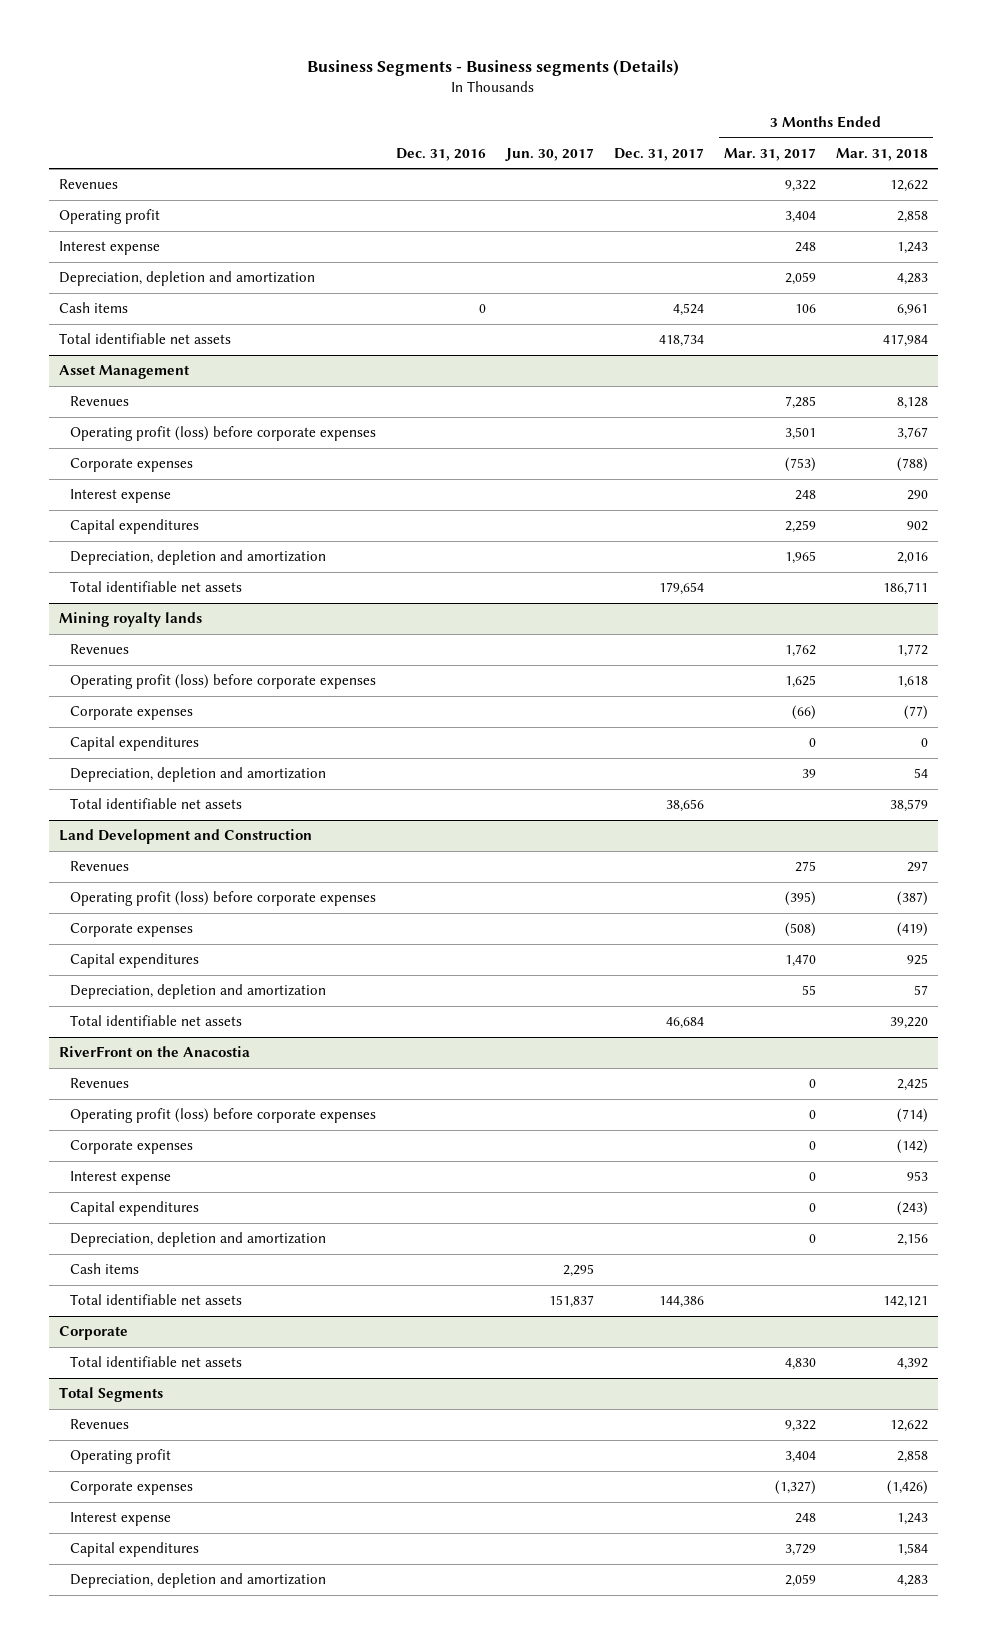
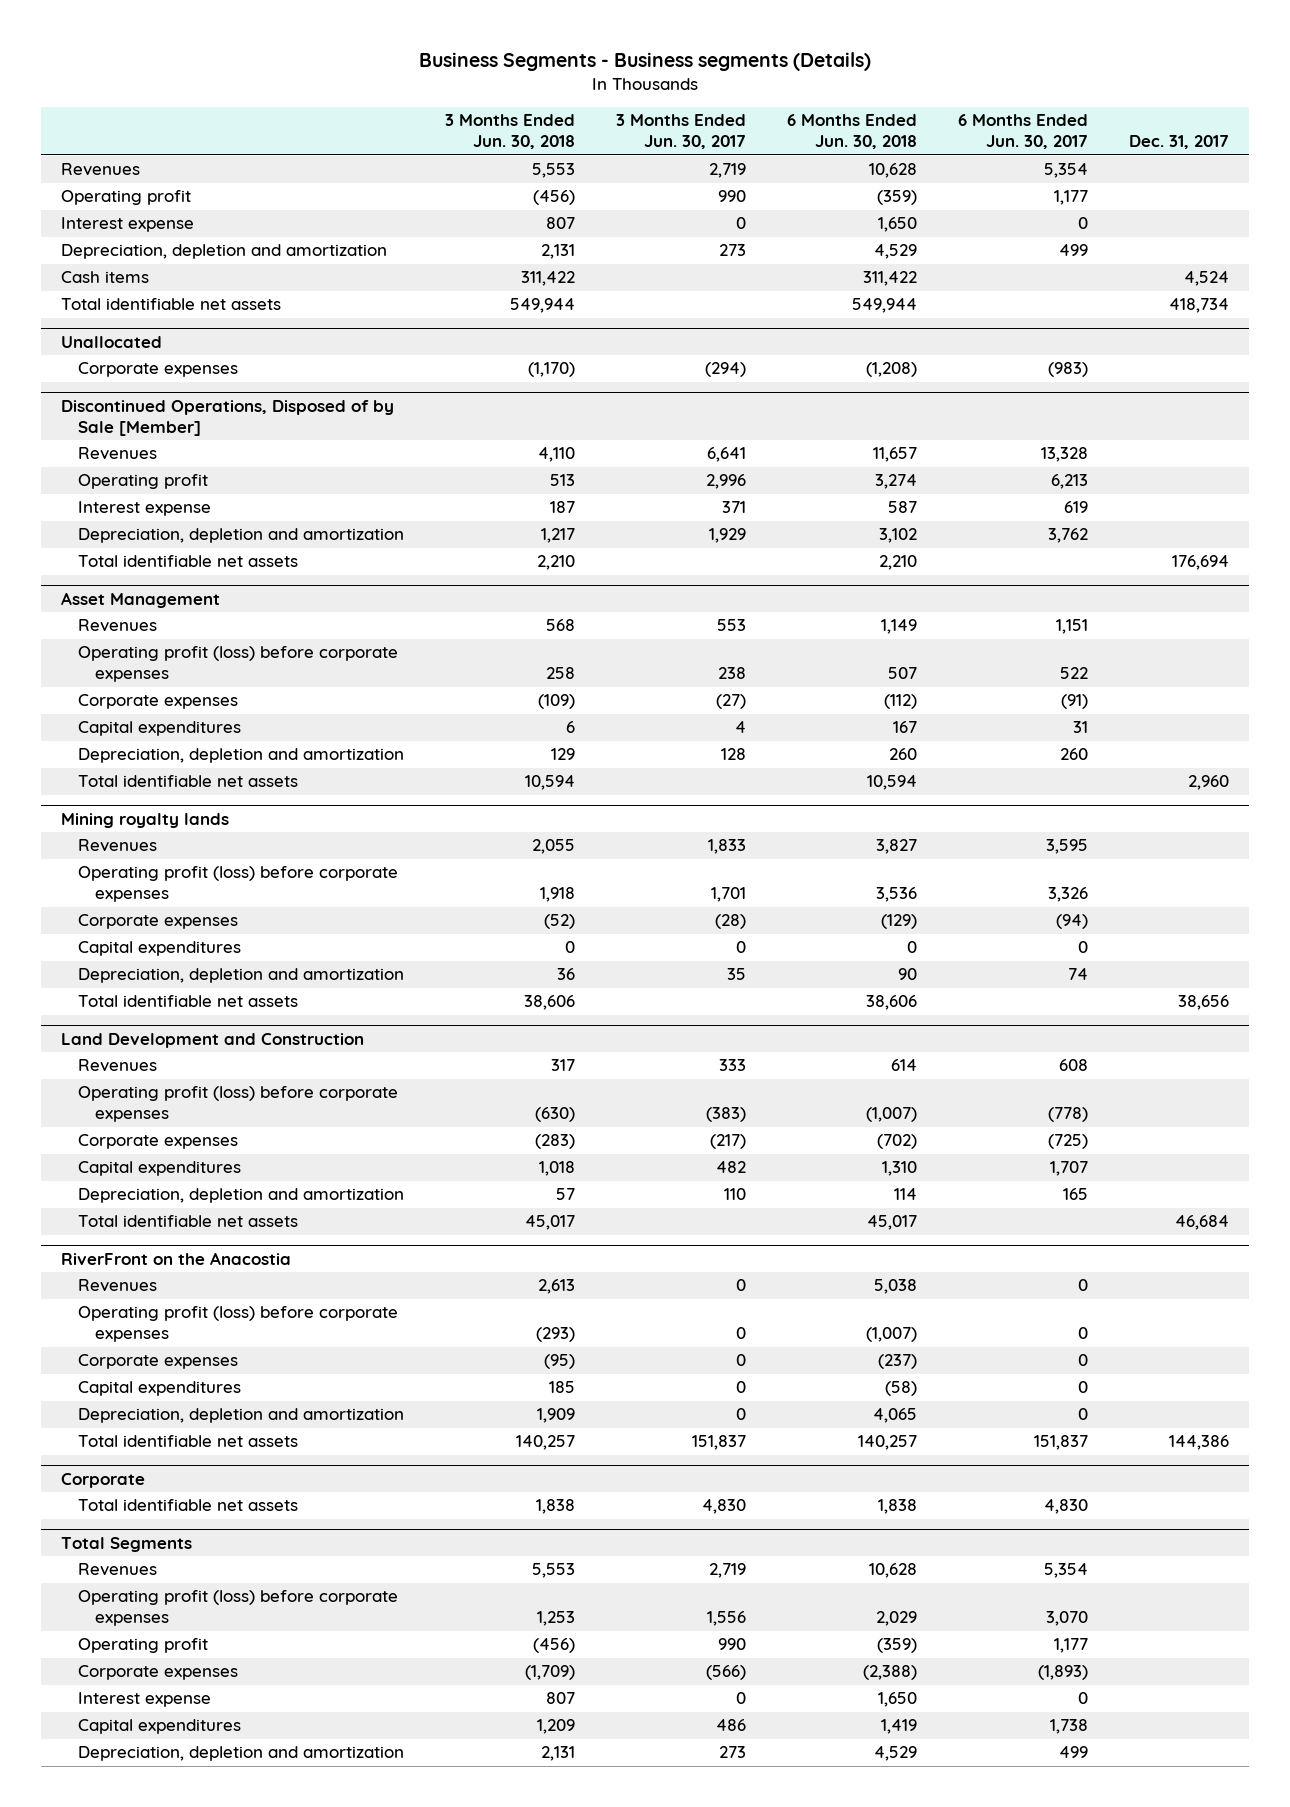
- | Dec. 31, 2016 | Jun. 30, 2017 | Dec. 31, 2017 | 3 Months Ended Mar. 31, 2017 | 3 Months Ended Mar. 31, 2018
+ | 3 Months Ended Jun. 30, 2018 | 3 Months Ended Jun. 30, 2017 | 6 Months Ended Jun. 30, 2018 | 6 Months Ended Jun. 30, 2017 | Dec. 31, 2017
+ Unallocated
+ Corporate expenses | (1,170) | (294) | (1,208) | (983) |
+ Discontinued Operations, Disposed of by Sale [Member]
+ Revenues | 4,110 | 6,641 | 11,657 | 13,328 |
+ Operating profit | 513 | 2,996 | 3,274 | 6,213 |
+ Interest expense | 187 | 371 | 587 | 619 |
+ Depreciation, depletion and amortization | 1,217 | 1,929 | 3,102 | 3,762 |
+ Total identifiable net assets | 2,210 | | 2,210 | | 176,694
@ Asset Management
- Interest expense | | | | 248 | 290
- Total identifiable net assets | | | 179,654 | | 186,711
+ Total identifiable net assets | 10,594 | | 10,594 | | 2,960
@ RiverFront on the Anacostia
- Interest expense | | | | 0 | 953
- Cash items | | 2,295 | | |
@ Total Segments
+ Operating profit (loss) before corporate expenses | 1,253 | 1,556 | 2,029 | 3,070 |

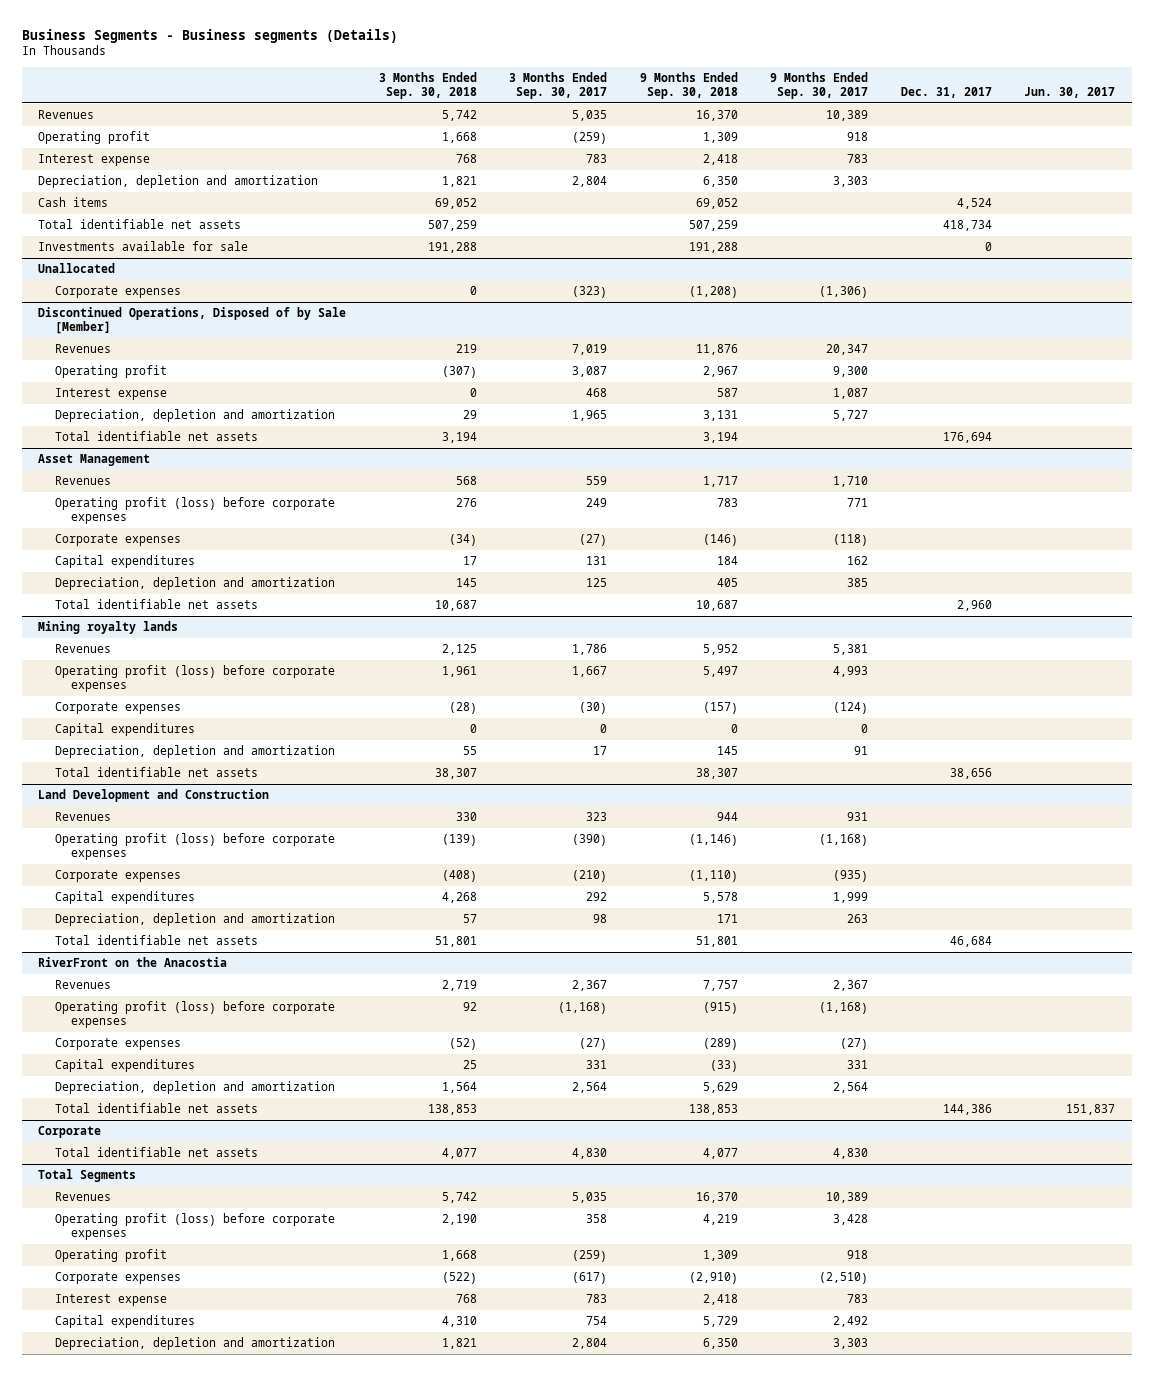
- | 3 Months Ended Jun. 30, 2018 | 3 Months Ended Jun. 30, 2017 | 6 Months Ended Jun. 30, 2018 | 6 Months Ended Jun. 30, 2017 | Dec. 31, 2017
+ | 3 Months Ended Sep. 30, 2018 | 3 Months Ended Sep. 30, 2017 | 9 Months Ended Sep. 30, 2018 | 9 Months Ended Sep. 30, 2017 | Dec. 31, 2017 | Jun. 30, 2017
+ Investments available for sale | 191,288 | | 191,288 | | 0 |

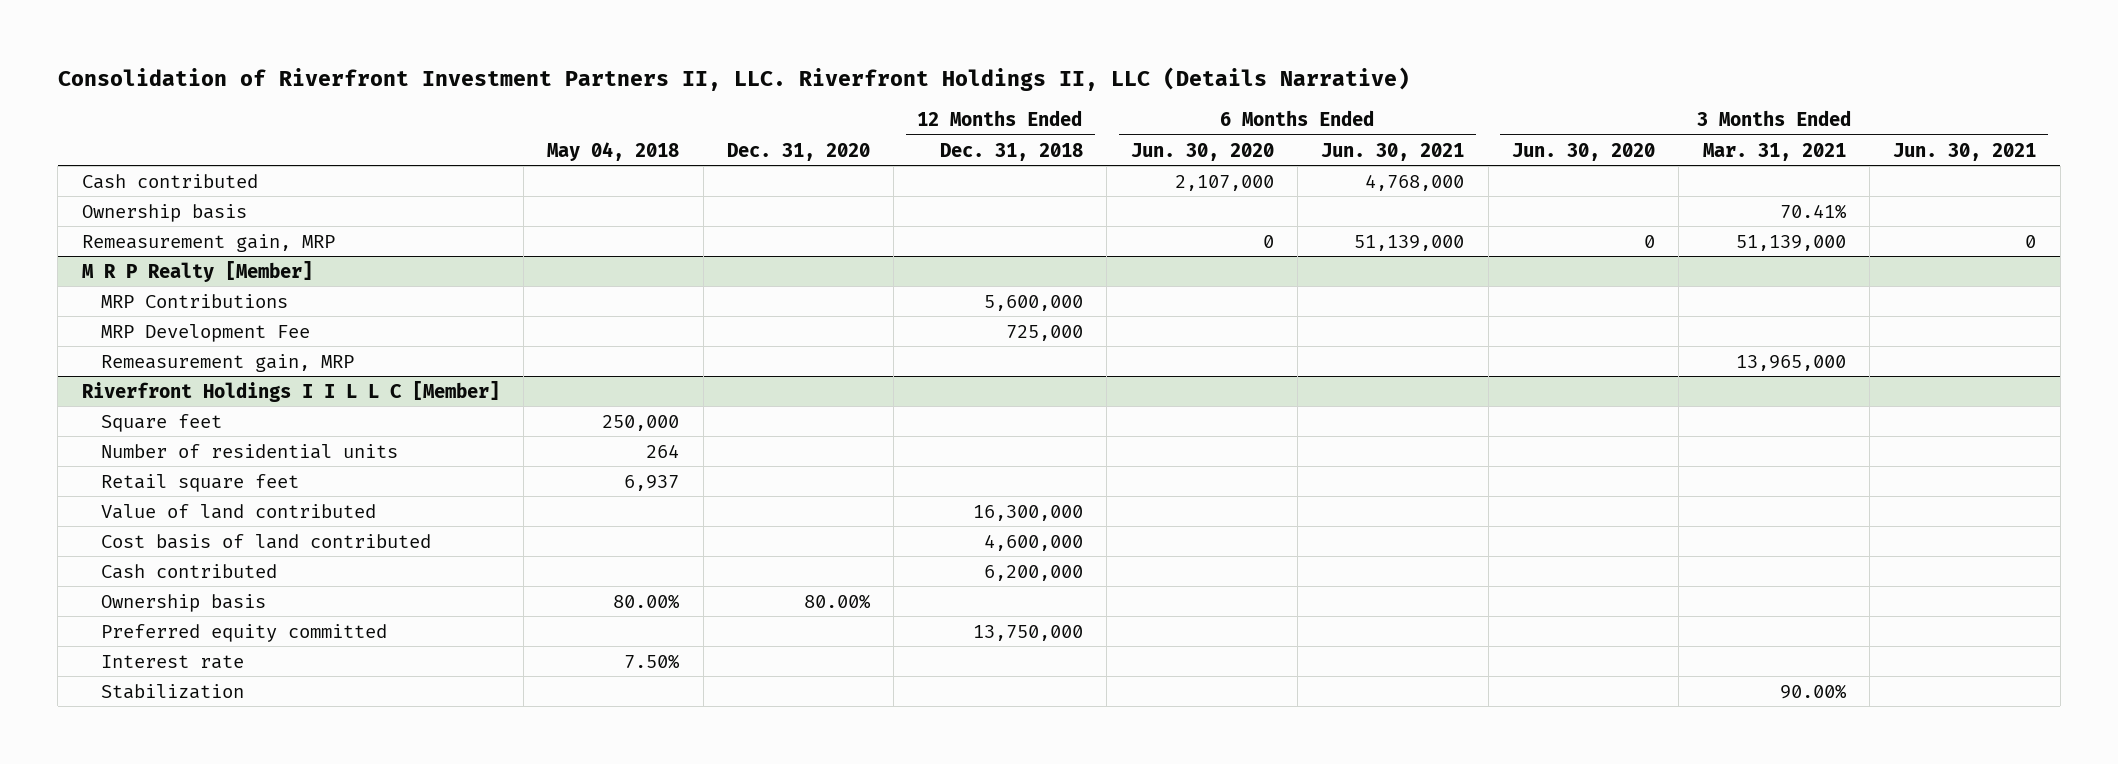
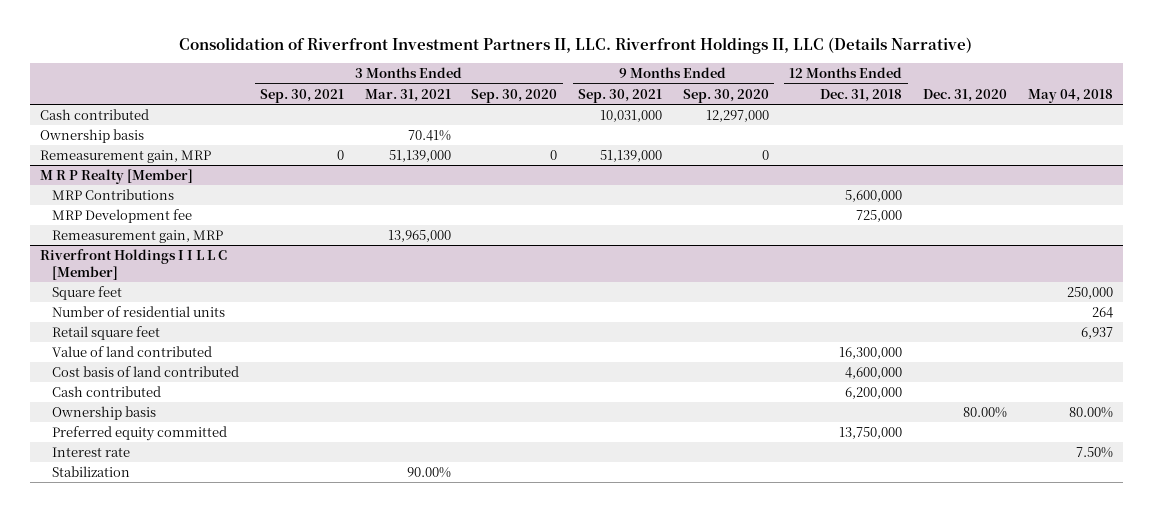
- | May 04, 2018 | Dec. 31, 2020 | 12 Months Ended Dec. 31, 2018 | 6 Months Ended Jun. 30, 2020 | 6 Months Ended Jun. 30, 2021 | 3 Months Ended Jun. 30, 2020 | 3 Months Ended Mar. 31, 2021 | 3 Months Ended Jun. 30, 2021
+ | 3 Months Ended Sep. 30, 2021 | 3 Months Ended Mar. 31, 2021 | 3 Months Ended Sep. 30, 2020 | 9 Months Ended Sep. 30, 2021 | 9 Months Ended Sep. 30, 2020 | 12 Months Ended Dec. 31, 2018 | Dec. 31, 2020 | May 04, 2018
@ M R P Realty [Member]
- MRP Development Fee | | | 725,000 | | | | |
+ MRP Development fee | | | | | | 725,000 | |

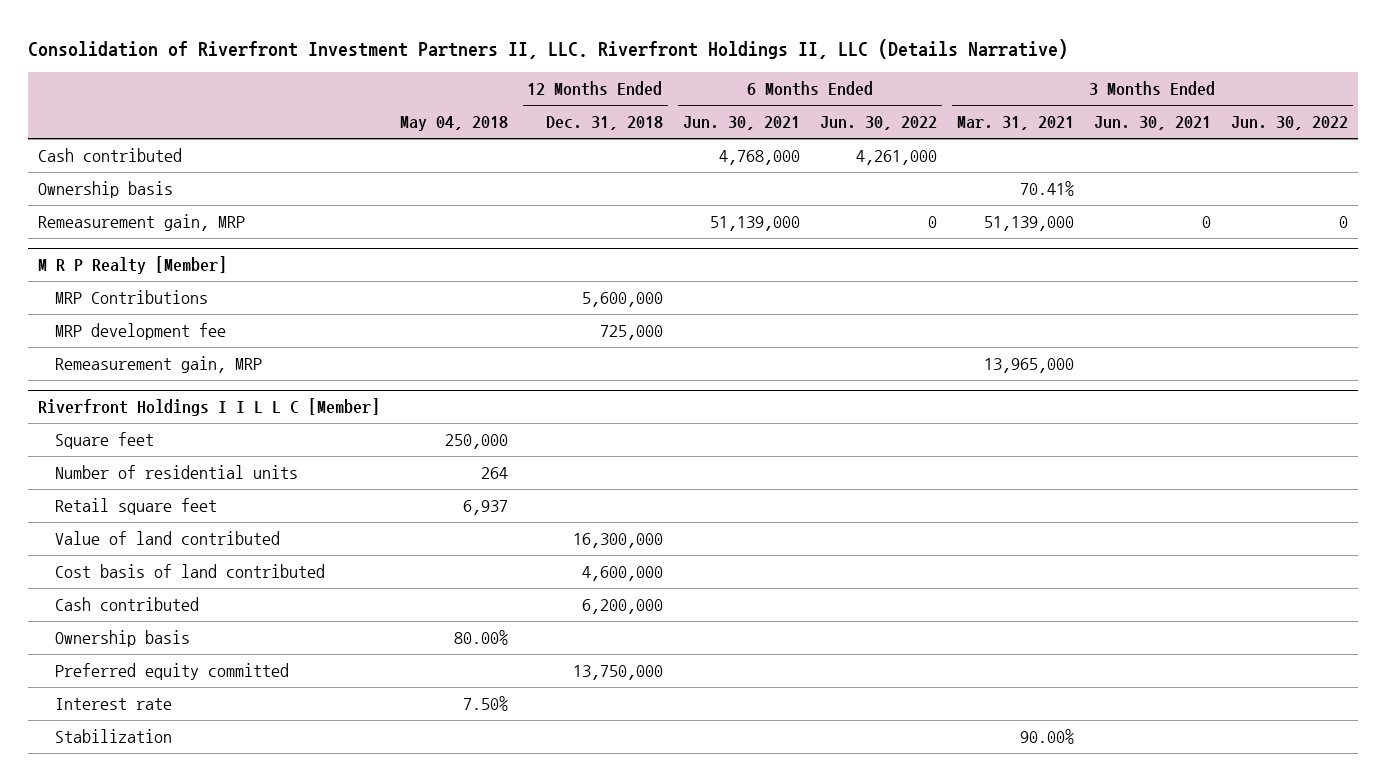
- | 3 Months Ended Sep. 30, 2021 | 3 Months Ended Mar. 31, 2021 | 3 Months Ended Sep. 30, 2020 | 9 Months Ended Sep. 30, 2021 | 9 Months Ended Sep. 30, 2020 | 12 Months Ended Dec. 31, 2018 | Dec. 31, 2020 | May 04, 2018
+ | May 04, 2018 | 12 Months Ended Dec. 31, 2018 | 6 Months Ended Jun. 30, 2021 | 6 Months Ended Jun. 30, 2022 | 3 Months Ended Mar. 31, 2021 | 3 Months Ended Jun. 30, 2021 | 3 Months Ended Jun. 30, 2022
@ M R P Realty [Member]
- MRP Development fee | | | | | | 725,000 | |
+ MRP development fee | | 725,000 | | | | |

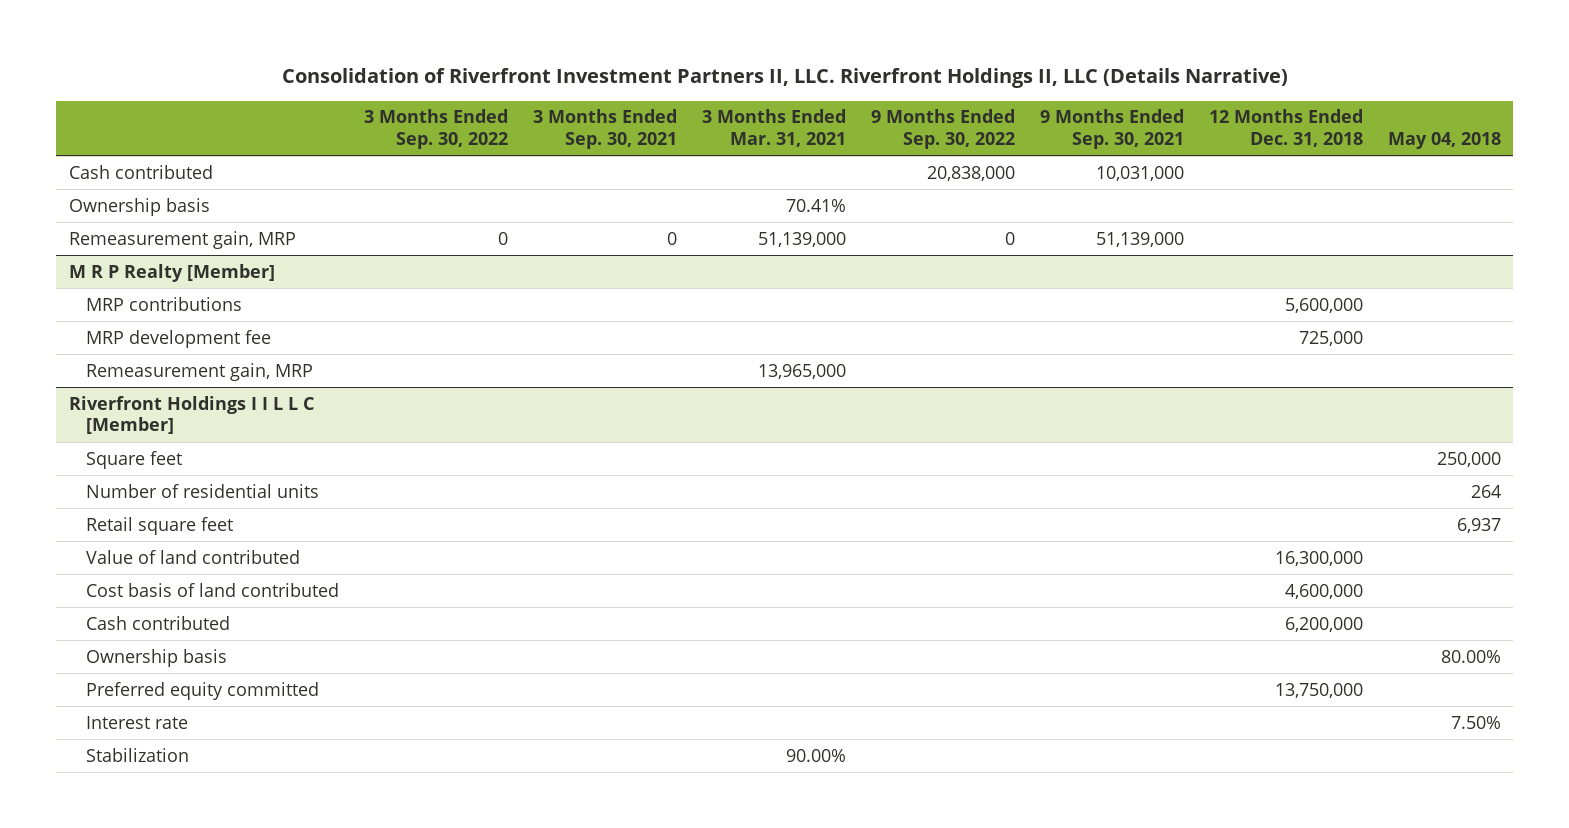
- | May 04, 2018 | 12 Months Ended Dec. 31, 2018 | 6 Months Ended Jun. 30, 2021 | 6 Months Ended Jun. 30, 2022 | 3 Months Ended Mar. 31, 2021 | 3 Months Ended Jun. 30, 2021 | 3 Months Ended Jun. 30, 2022
+ | 3 Months Ended Sep. 30, 2022 | 3 Months Ended Sep. 30, 2021 | 3 Months Ended Mar. 31, 2021 | 9 Months Ended Sep. 30, 2022 | 9 Months Ended Sep. 30, 2021 | 12 Months Ended Dec. 31, 2018 | May 04, 2018
@ M R P Realty [Member]
- MRP Contributions | | 5,600,000 | | | | |
+ MRP contributions | | | | | | 5,600,000 |

